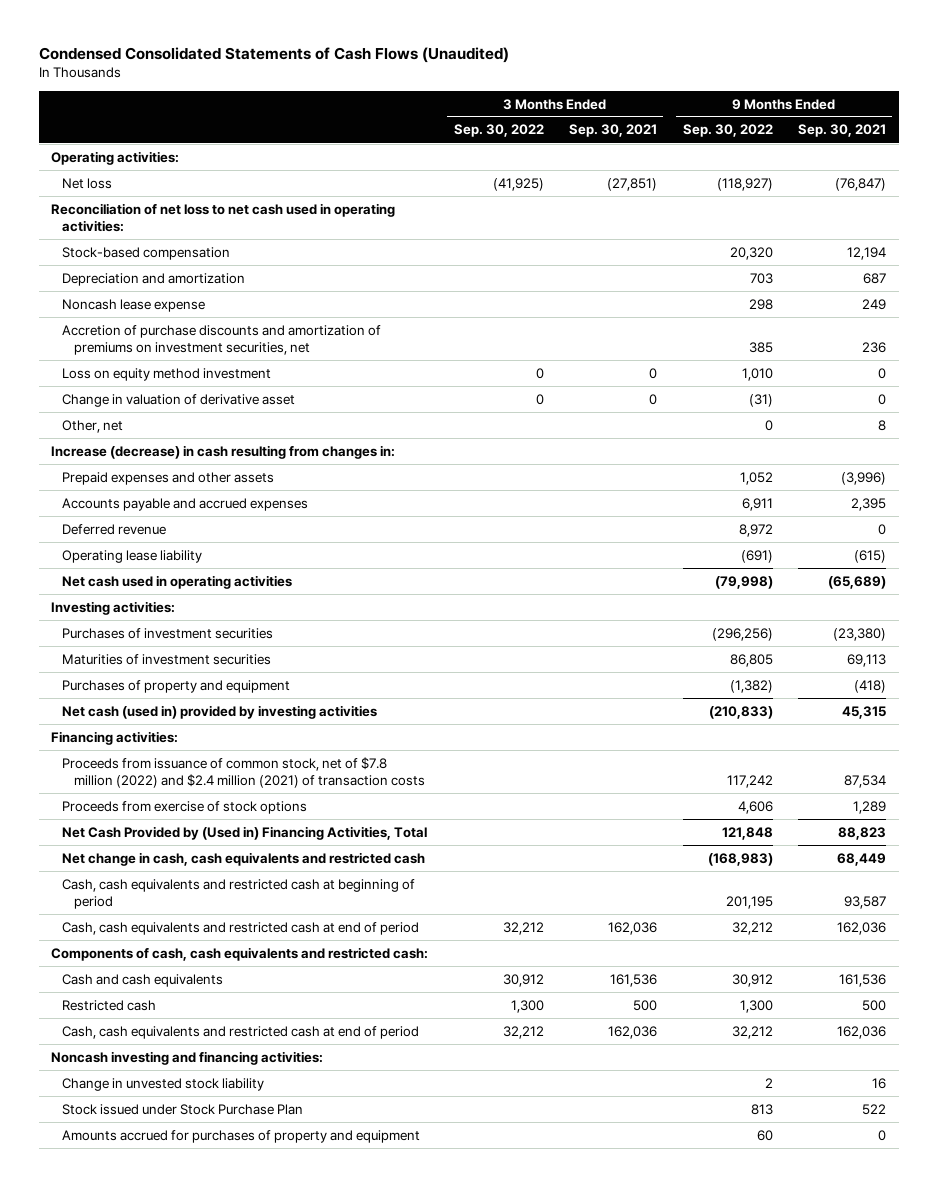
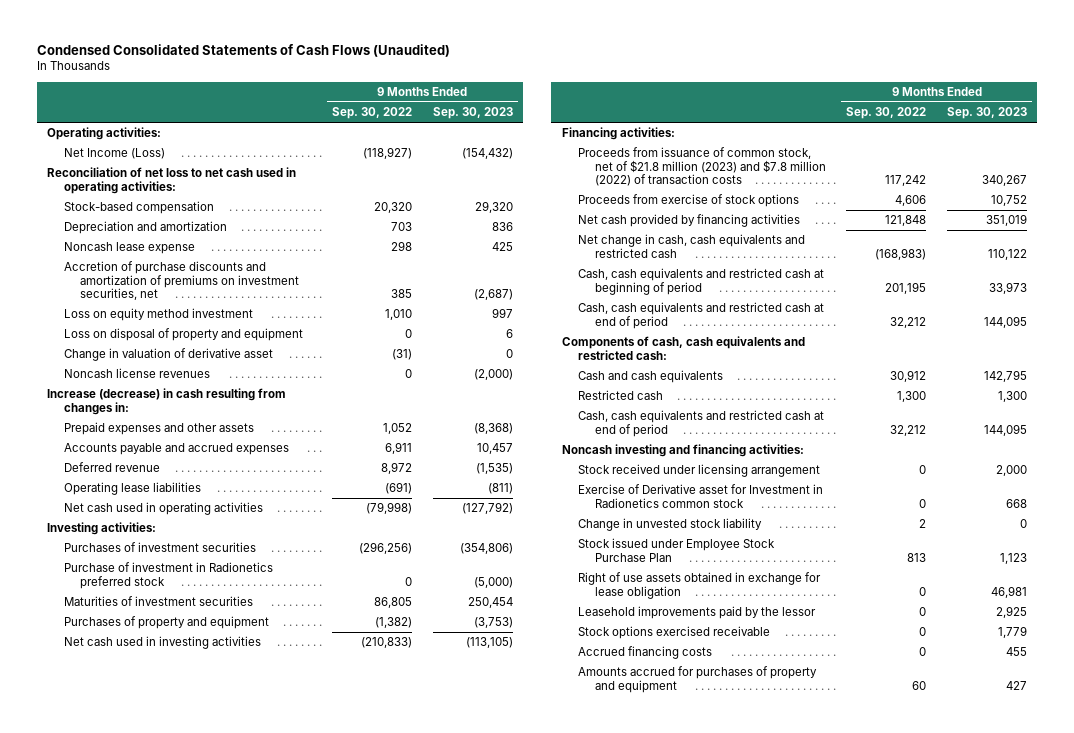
- | 3 Months Ended Sep. 30, 2022 | 3 Months Ended Sep. 30, 2021 | 9 Months Ended Sep. 30, 2022 | 9 Months Ended Sep. 30, 2021
+ | 9 Months Ended Sep. 30, 2022 | 9 Months Ended Sep. 30, 2023
- Net loss | (41,925) | (27,851) | (118,927) | (76,847)
+ Net Income (Loss) | (118,927) | (154,432)
+ Loss on disposal of property and equipment | 0 | 6
- Other, net | | | 0 | 8
+ Noncash license revenues | 0 | (2,000)
- Operating lease liability | | | (691) | (615)
+ Operating lease liabilities | (691) | (811)
+ Purchase of investment in Radionetics preferred stock | 0 | (5,000)
- Net cash (used in) provided by investing activities | | | (210,833) | 45,315
+ Net cash used in investing activities | (210,833) | (113,105)
- Proceeds from issuance of common stock, net of $7.8 million (2022) and $2.4 million (2021) of transaction costs | | | 117,242 | 87,534
+ Proceeds from issuance of common stock, net of $21.8 million (2023) and $7.8 million (2022) of transaction costs | 117,242 | 340,267
- Net Cash Provided by (Used in) Financing Activities, Total | | | 121,848 | 88,823
+ Net cash provided by financing activities | 121,848 | 351,019
+ Stock received under licensing arrangement | 0 | 2,000
+ Exercise of Derivative asset for Investment in Radionetics common stock | 0 | 668
- Stock issued under Stock Purchase Plan | | | 813 | 522
+ Stock issued under Employee Stock Purchase Plan | 813 | 1,123
+ Right of use assets obtained in exchange for lease obligation | 0 | 46,981
+ Leasehold improvements paid by the lessor | 0 | 2,925
+ Stock options exercised receivable | 0 | 1,779
+ Accrued financing costs | 0 | 455

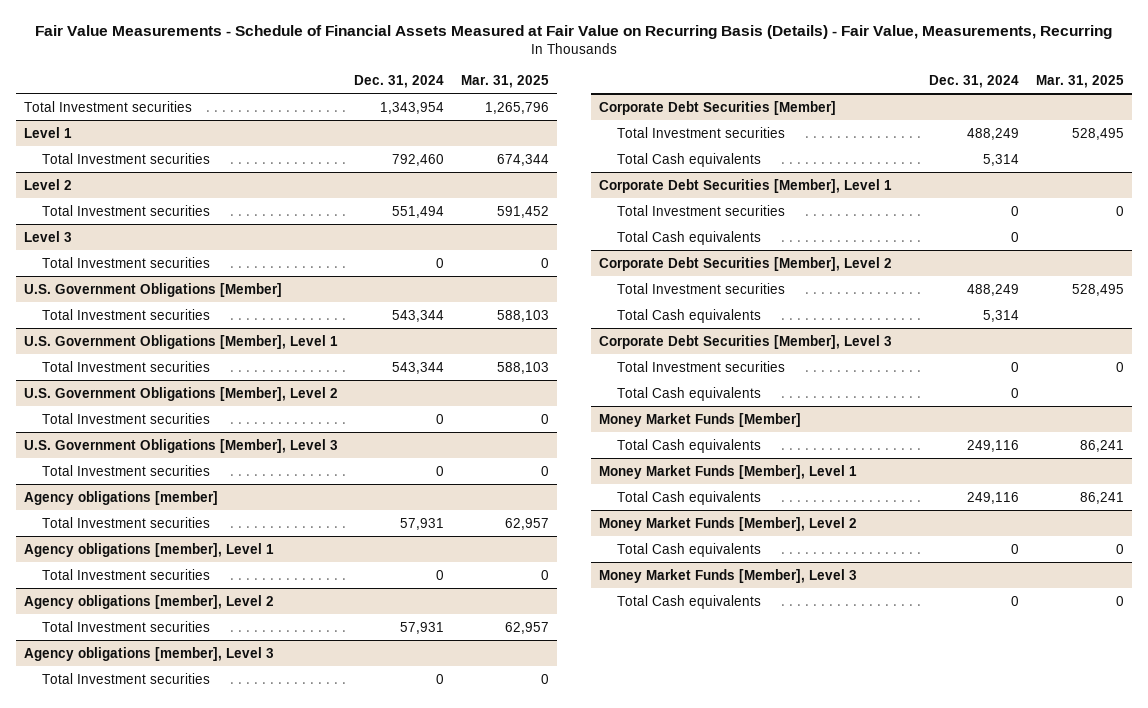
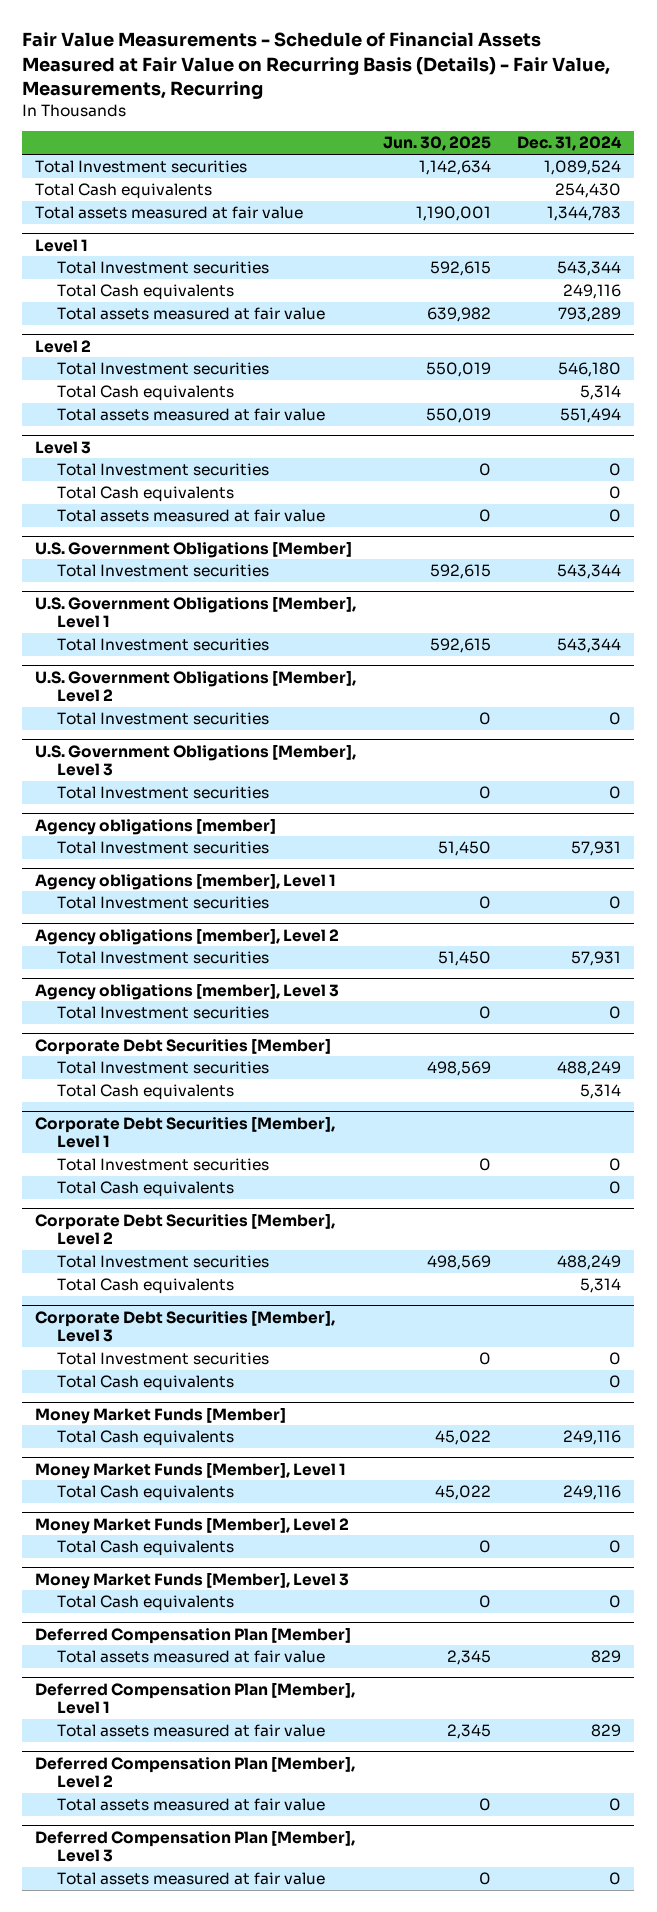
- | Dec. 31, 2024 | Mar. 31, 2025
+ | Jun. 30, 2025 | Dec. 31, 2024
- Total Investment securities | 1,343,954 | 1,265,796
+ Total Investment securities | 1,142,634 | 1,089,524
+ Total Cash equivalents | | 254,430
+ Total assets measured at fair value | 1,190,001 | 1,344,783
@ Level 1
- Total Investment securities | 792,460 | 674,344
+ Total Investment securities | 592,615 | 543,344
+ Total Cash equivalents | | 249,116
+ Total assets measured at fair value | 639,982 | 793,289
@ Level 2
- Total Investment securities | 551,494 | 591,452
+ Total Investment securities | 550,019 | 546,180
+ Total Cash equivalents | | 5,314
+ Total assets measured at fair value | 550,019 | 551,494
@ Level 3
+ Total Cash equivalents | | 0
+ Total assets measured at fair value | 0 | 0
+ Deferred Compensation Plan [Member]
+ Total assets measured at fair value | 2,345 | 829
+ Deferred Compensation Plan [Member], Level 1
+ Total assets measured at fair value | 2,345 | 829
+ Deferred Compensation Plan [Member], Level 2
+ Total assets measured at fair value | 0 | 0
+ Deferred Compensation Plan [Member], Level 3
+ Total assets measured at fair value | 0 | 0

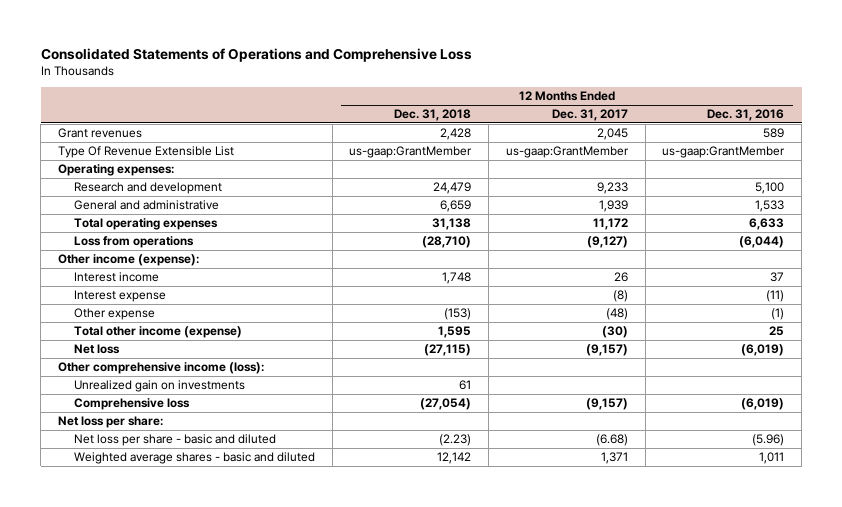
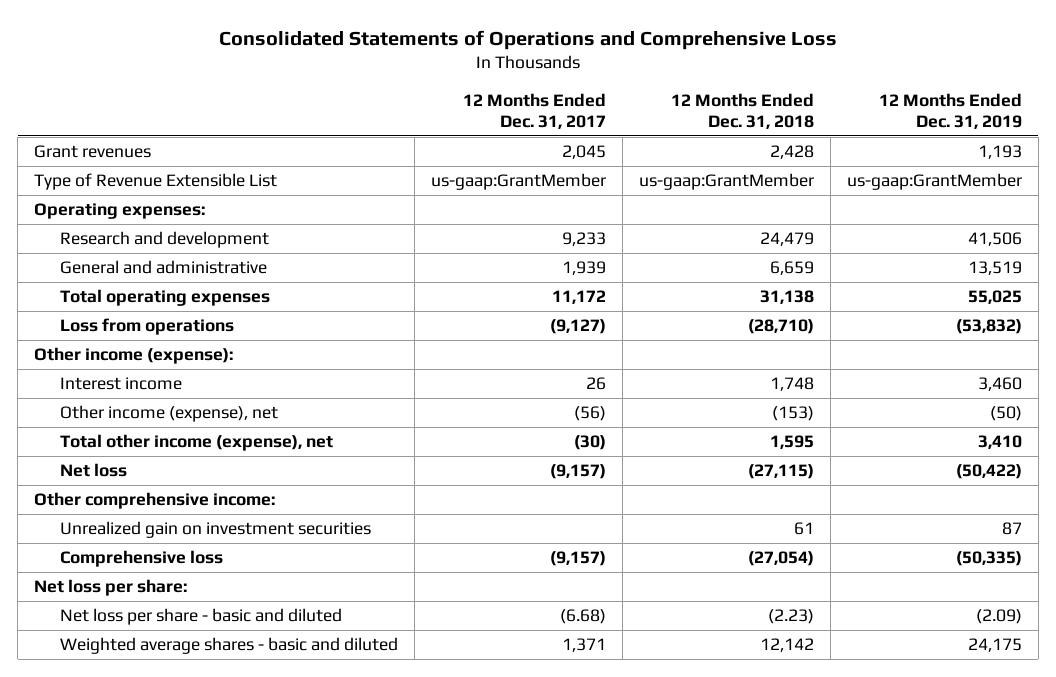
- | 12 Months Ended Dec. 31, 2018 | 12 Months Ended Dec. 31, 2017 | 12 Months Ended Dec. 31, 2016
+ | 12 Months Ended Dec. 31, 2017 | 12 Months Ended Dec. 31, 2018 | 12 Months Ended Dec. 31, 2019
- Type Of Revenue Extensible List | us-gaap:GrantMember | us-gaap:GrantMember | us-gaap:GrantMember
+ Type of Revenue Extensible List | us-gaap:GrantMember | us-gaap:GrantMember | us-gaap:GrantMember
- Interest expense | | (8) | (11)
- Other expense | (153) | (48) | (1)
- Total other income (expense) | 1,595 | (30) | 25
+ Other income (expense), net | (56) | (153) | (50)
+ Total other income (expense), net | (30) | 1,595 | 3,410
- Other comprehensive income (loss):
- Unrealized gain on investments | 61 | |
+ Other comprehensive income:
+ Unrealized gain on investment securities | | 61 | 87

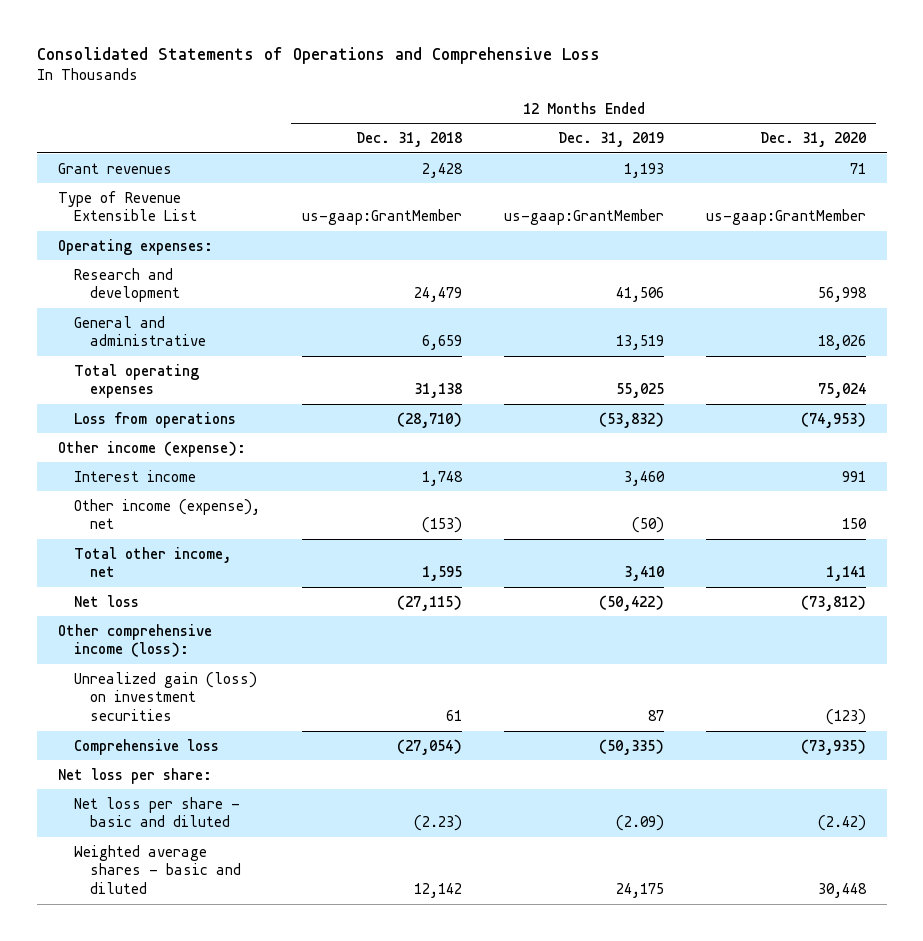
- | 12 Months Ended Dec. 31, 2017 | 12 Months Ended Dec. 31, 2018 | 12 Months Ended Dec. 31, 2019
+ | 12 Months Ended Dec. 31, 2018 | 12 Months Ended Dec. 31, 2019 | 12 Months Ended Dec. 31, 2020
- Total other income (expense), net | (30) | 1,595 | 3,410
+ Total other income, net | 1,595 | 3,410 | 1,141
- Other comprehensive income:
- Unrealized gain on investment securities | | 61 | 87
+ Other comprehensive income (loss):
+ Unrealized gain (loss) on investment securities | 61 | 87 | (123)

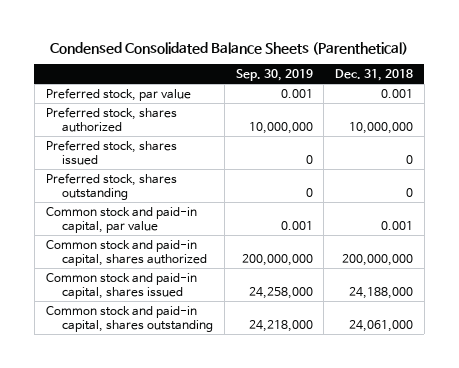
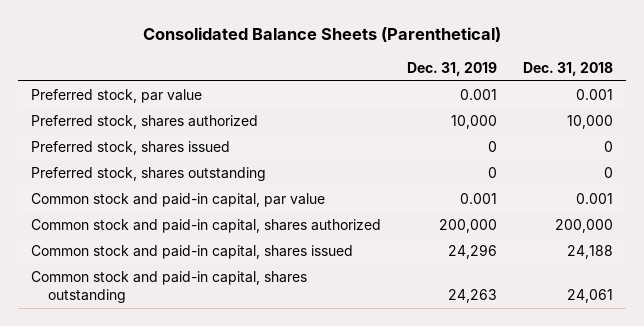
- Condensed Consolidated Balance Sheets (Parenthetical)
+ Consolidated Balance Sheets (Parenthetical)
- | Sep. 30, 2019 | Dec. 31, 2018
+ | Dec. 31, 2019 | Dec. 31, 2018
- Preferred stock, shares authorized | 10,000,000 | 10,000,000
+ Preferred stock, shares authorized | 10,000 | 10,000
- Common stock and paid-in capital, shares authorized | 200,000,000 | 200,000,000
- Common stock and paid-in capital, shares issued | 24,258,000 | 24,188,000
- Common stock and paid-in capital, shares outstanding | 24,218,000 | 24,061,000
+ Common stock and paid-in capital, shares authorized | 200,000 | 200,000
+ Common stock and paid-in capital, shares issued | 24,296 | 24,188
+ Common stock and paid-in capital, shares outstanding | 24,263 | 24,061

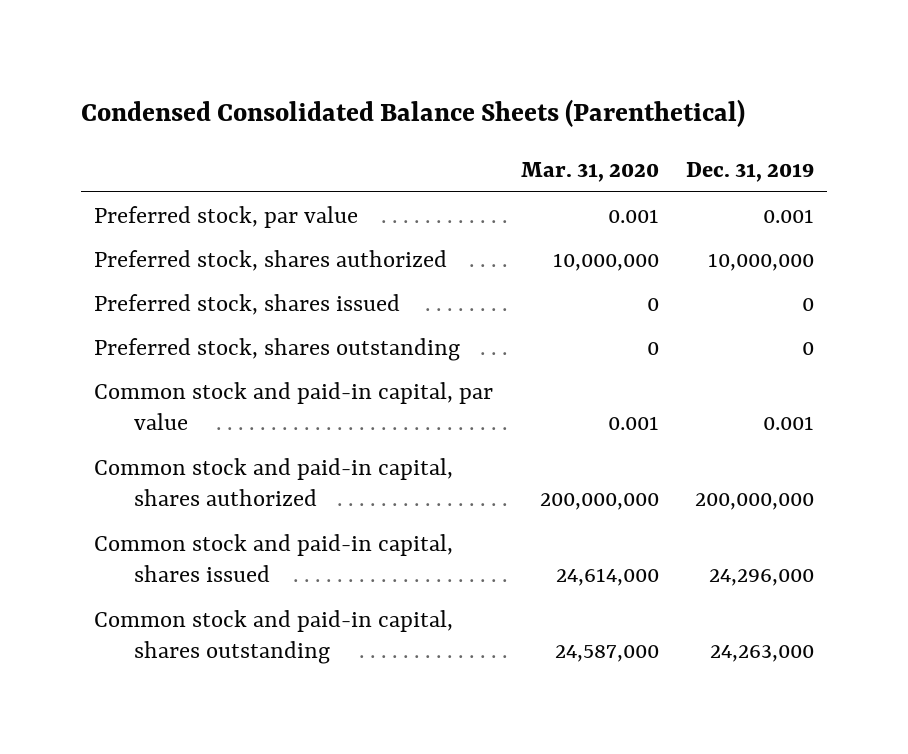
- Consolidated Balance Sheets (Parenthetical)
+ Condensed Consolidated Balance Sheets (Parenthetical)
- | Dec. 31, 2019 | Dec. 31, 2018
+ | Mar. 31, 2020 | Dec. 31, 2019
- Preferred stock, shares authorized | 10,000 | 10,000
+ Preferred stock, shares authorized | 10,000,000 | 10,000,000
- Common stock and paid-in capital, shares authorized | 200,000 | 200,000
- Common stock and paid-in capital, shares issued | 24,296 | 24,188
- Common stock and paid-in capital, shares outstanding | 24,263 | 24,061
+ Common stock and paid-in capital, shares authorized | 200,000,000 | 200,000,000
+ Common stock and paid-in capital, shares issued | 24,614,000 | 24,296,000
+ Common stock and paid-in capital, shares outstanding | 24,587,000 | 24,263,000

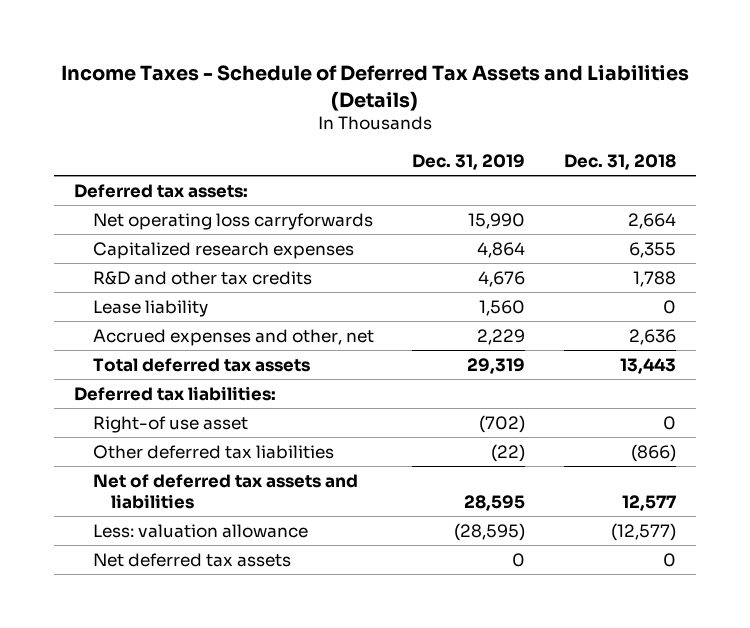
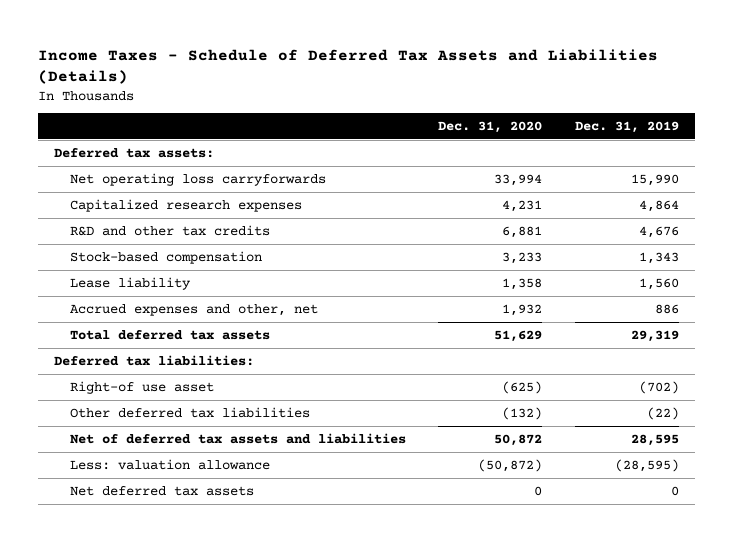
- | Dec. 31, 2019 | Dec. 31, 2018
+ | Dec. 31, 2020 | Dec. 31, 2019
+ Stock-based compensation | 3,233 | 1,343
- Accrued expenses and other, net | 2,229 | 2,636
+ Accrued expenses and other, net | 1,932 | 886

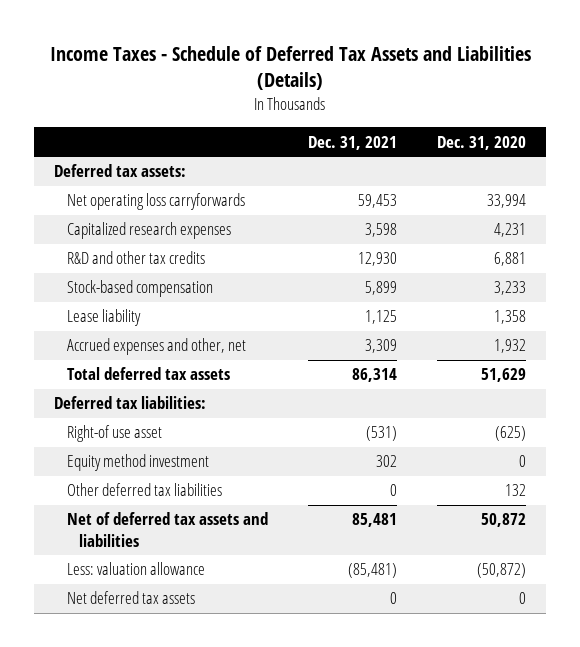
- | Dec. 31, 2020 | Dec. 31, 2019
+ | Dec. 31, 2021 | Dec. 31, 2020
- Other deferred tax liabilities | (132) | (22)
+ Equity method investment | 302 | 0
+ Other deferred tax liabilities | 0 | 132

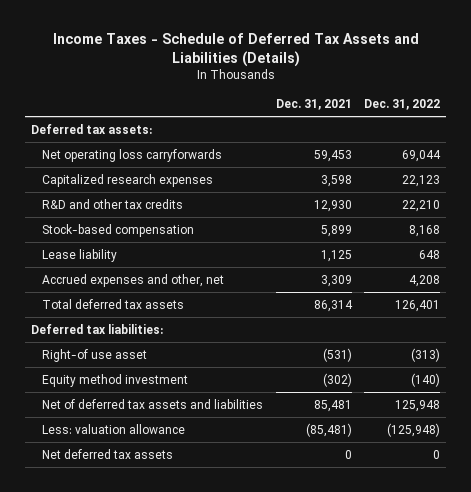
- | Dec. 31, 2021 | Dec. 31, 2020
+ | Dec. 31, 2021 | Dec. 31, 2022
- Equity method investment | 302 | 0
- Other deferred tax liabilities | 0 | 132
+ Equity method investment | (302) | (140)

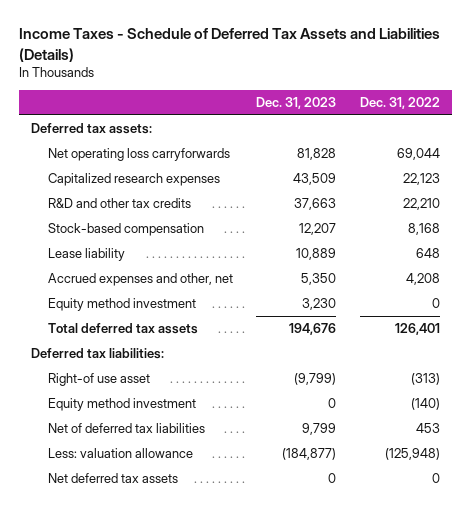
- | Dec. 31, 2021 | Dec. 31, 2022
+ | Dec. 31, 2023 | Dec. 31, 2022
+ Equity method investment | 3,230 | 0
- Net of deferred tax assets and liabilities | 85,481 | 125,948
+ Net of deferred tax liabilities | 9,799 | 453

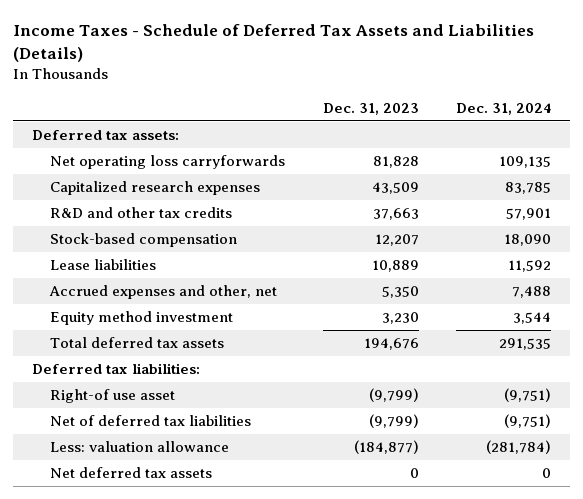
- | Dec. 31, 2023 | Dec. 31, 2022
+ | Dec. 31, 2023 | Dec. 31, 2024
- Lease liability | 10,889 | 648
+ Lease liabilities | 10,889 | 11,592
- Equity method investment | 0 | (140)
- Net of deferred tax liabilities | 9,799 | 453
+ Net of deferred tax liabilities | (9,799) | (9,751)

